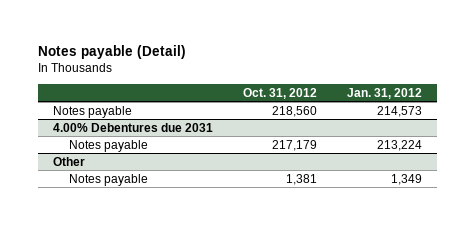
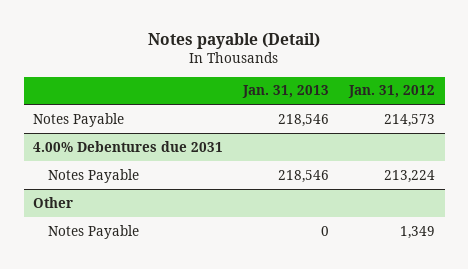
- | Oct. 31, 2012 | Jan. 31, 2012
+ | Jan. 31, 2013 | Jan. 31, 2012
- Notes payable | 218,560 | 214,573
+ Notes Payable | 218,546 | 214,573
@ 4.00% Debentures due 2031
- Notes payable | 217,179 | 213,224
+ Notes Payable | 218,546 | 213,224
@ Other
- Notes payable | 1,381 | 1,349
+ Notes Payable | 0 | 1,349

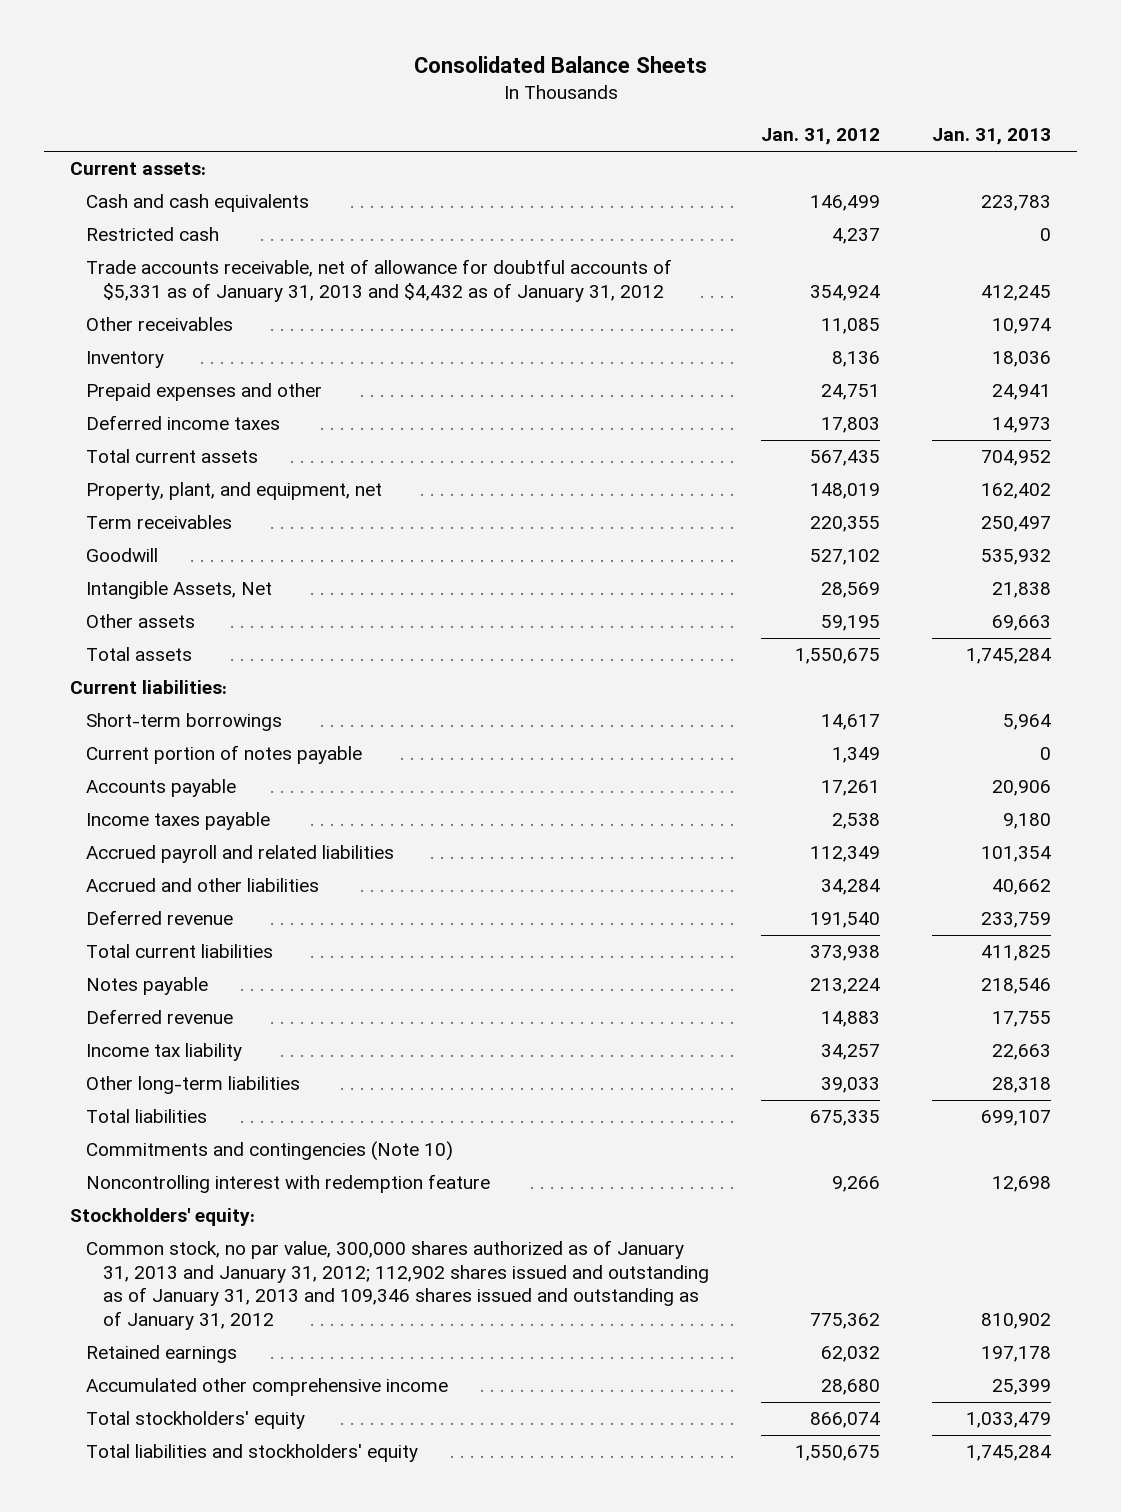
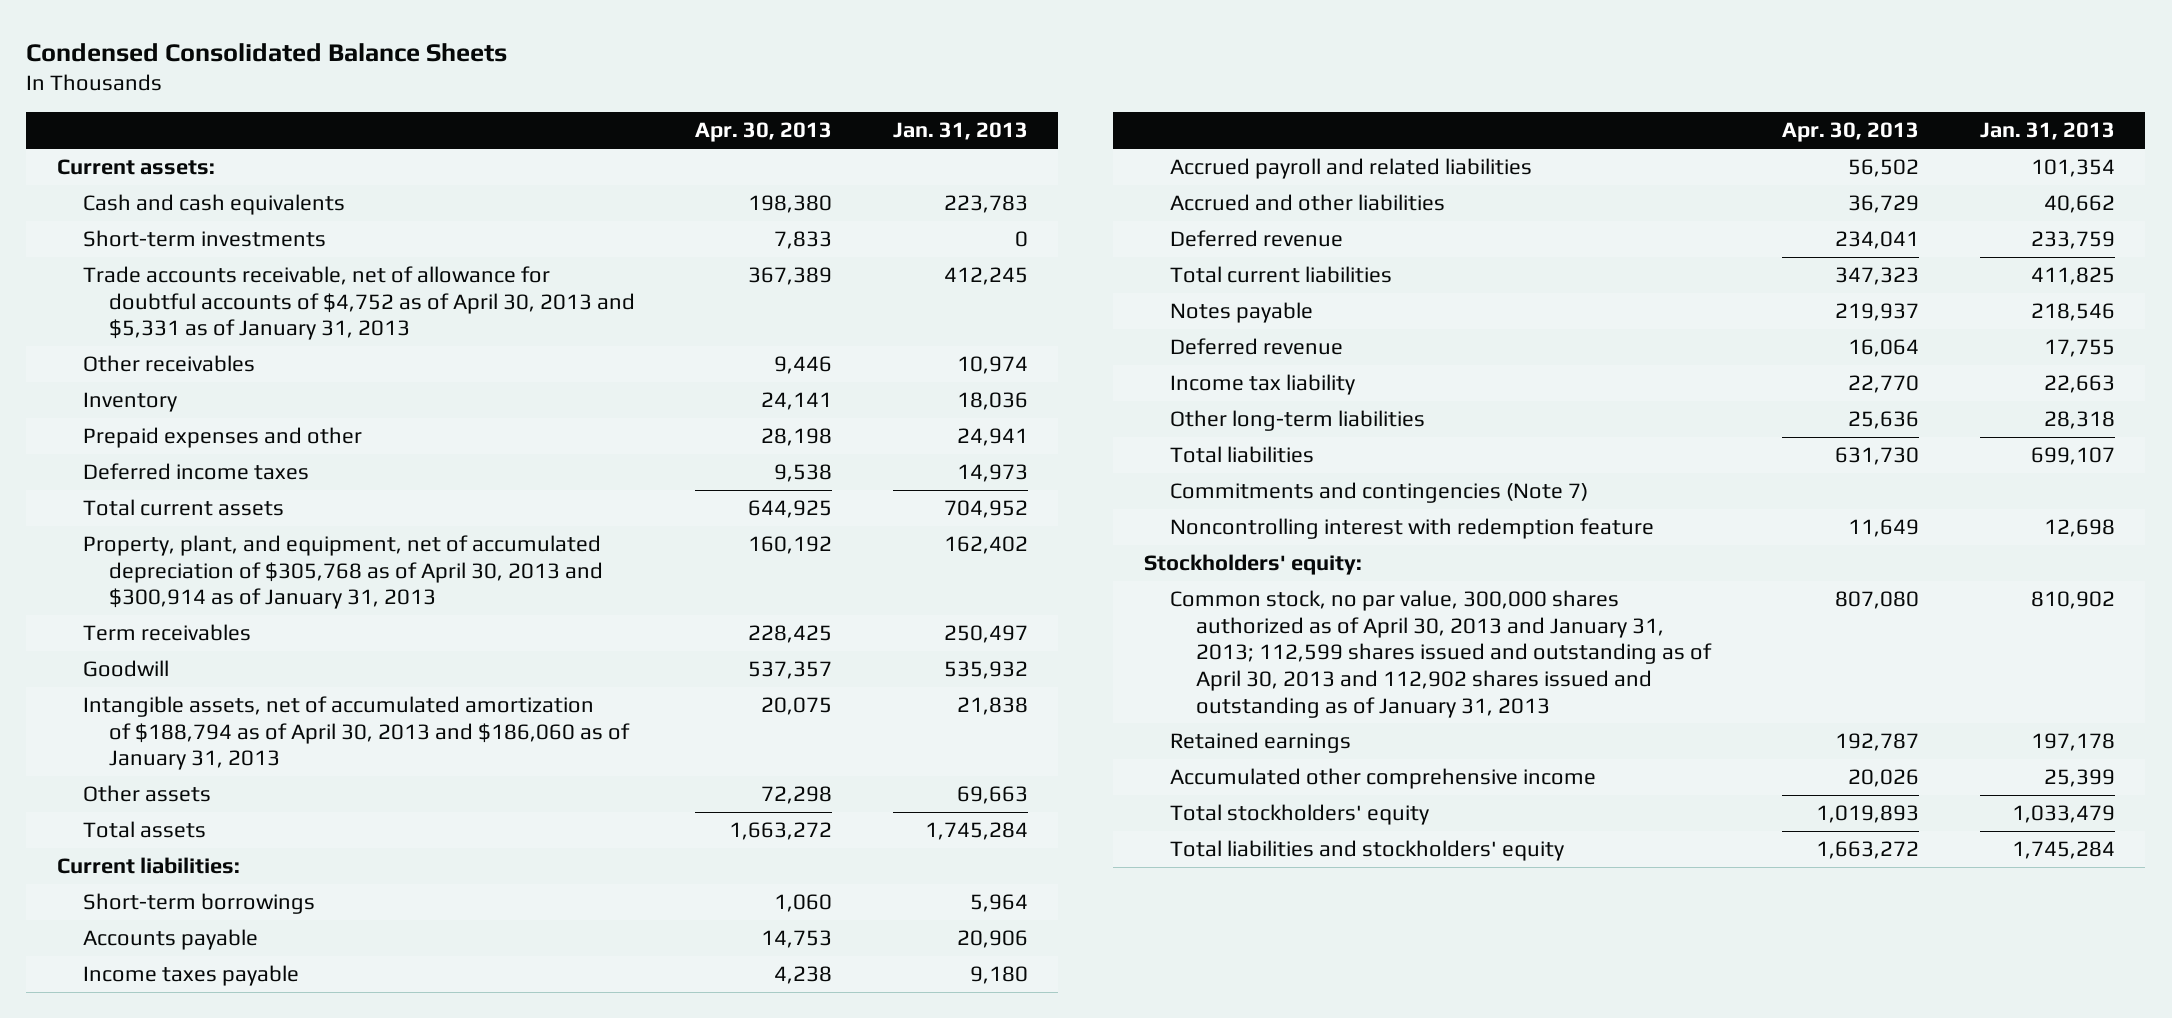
- Consolidated Balance Sheets
+ Condensed Consolidated Balance Sheets
- | Jan. 31, 2012 | Jan. 31, 2013
+ | Apr. 30, 2013 | Jan. 31, 2013
- Restricted cash | 4,237 | 0
- Trade accounts receivable, net of allowance for doubtful accounts of $5,331 as of January 31, 2013 and $4,432 as of January 31, 2012 | 354,924 | 412,245
+ Short-term investments | 7,833 | 0
+ Trade accounts receivable, net of allowance for doubtful accounts of $4,752 as of April 30, 2013 and $5,331 as of January 31, 2013 | 367,389 | 412,245
- Property, plant, and equipment, net | 148,019 | 162,402
+ Property, plant, and equipment, net of accumulated depreciation of $305,768 as of April 30, 2013 and $300,914 as of January 31, 2013 | 160,192 | 162,402
- Intangible Assets, Net | 28,569 | 21,838
+ Intangible assets, net of accumulated amortization of $188,794 as of April 30, 2013 and $186,060 as of January 31, 2013 | 20,075 | 21,838
- Current portion of notes payable | 1,349 | 0
- Commitments and contingencies (Note 10)
+ Commitments and contingencies (Note 7)
- Common stock, no par value, 300,000 shares authorized as of January 31, 2013 and January 31, 2012; 112,902 shares issued and outstanding as of January 31, 2013 and 109,346 shares issued and outstanding as of January 31, 2012 | 775,362 | 810,902
+ Common stock, no par value, 300,000 shares authorized as of April 30, 2013 and January 31, 2013; 112,599 shares issued and outstanding as of April 30, 2013 and 112,902 shares issued and outstanding as of January 31, 2013 | 807,080 | 810,902

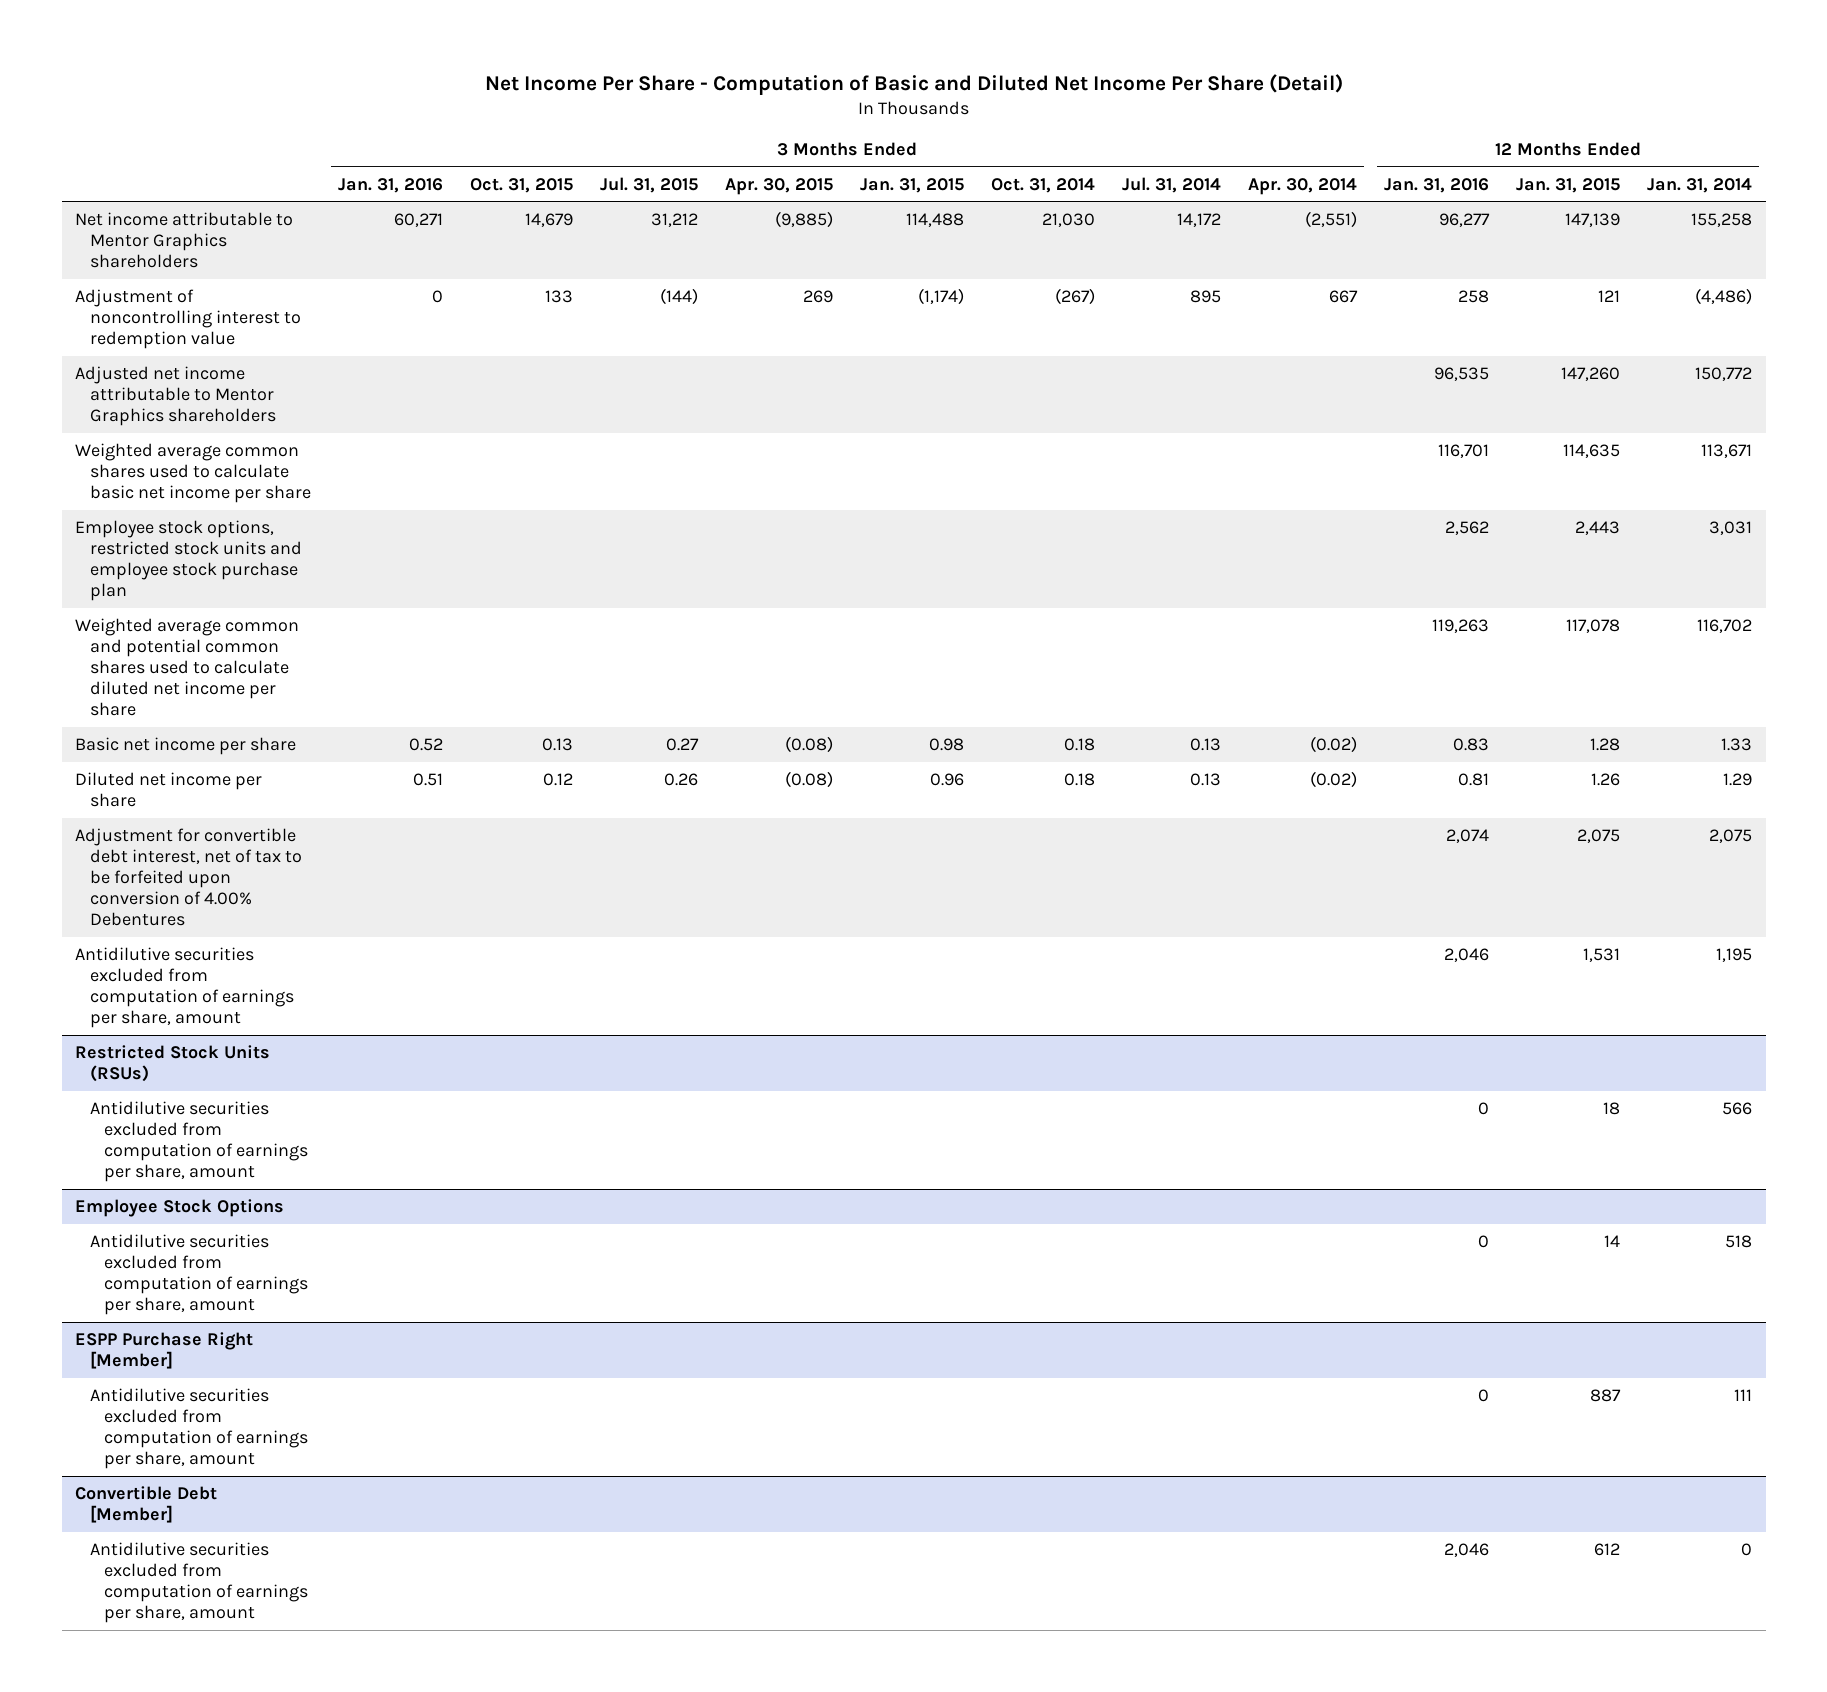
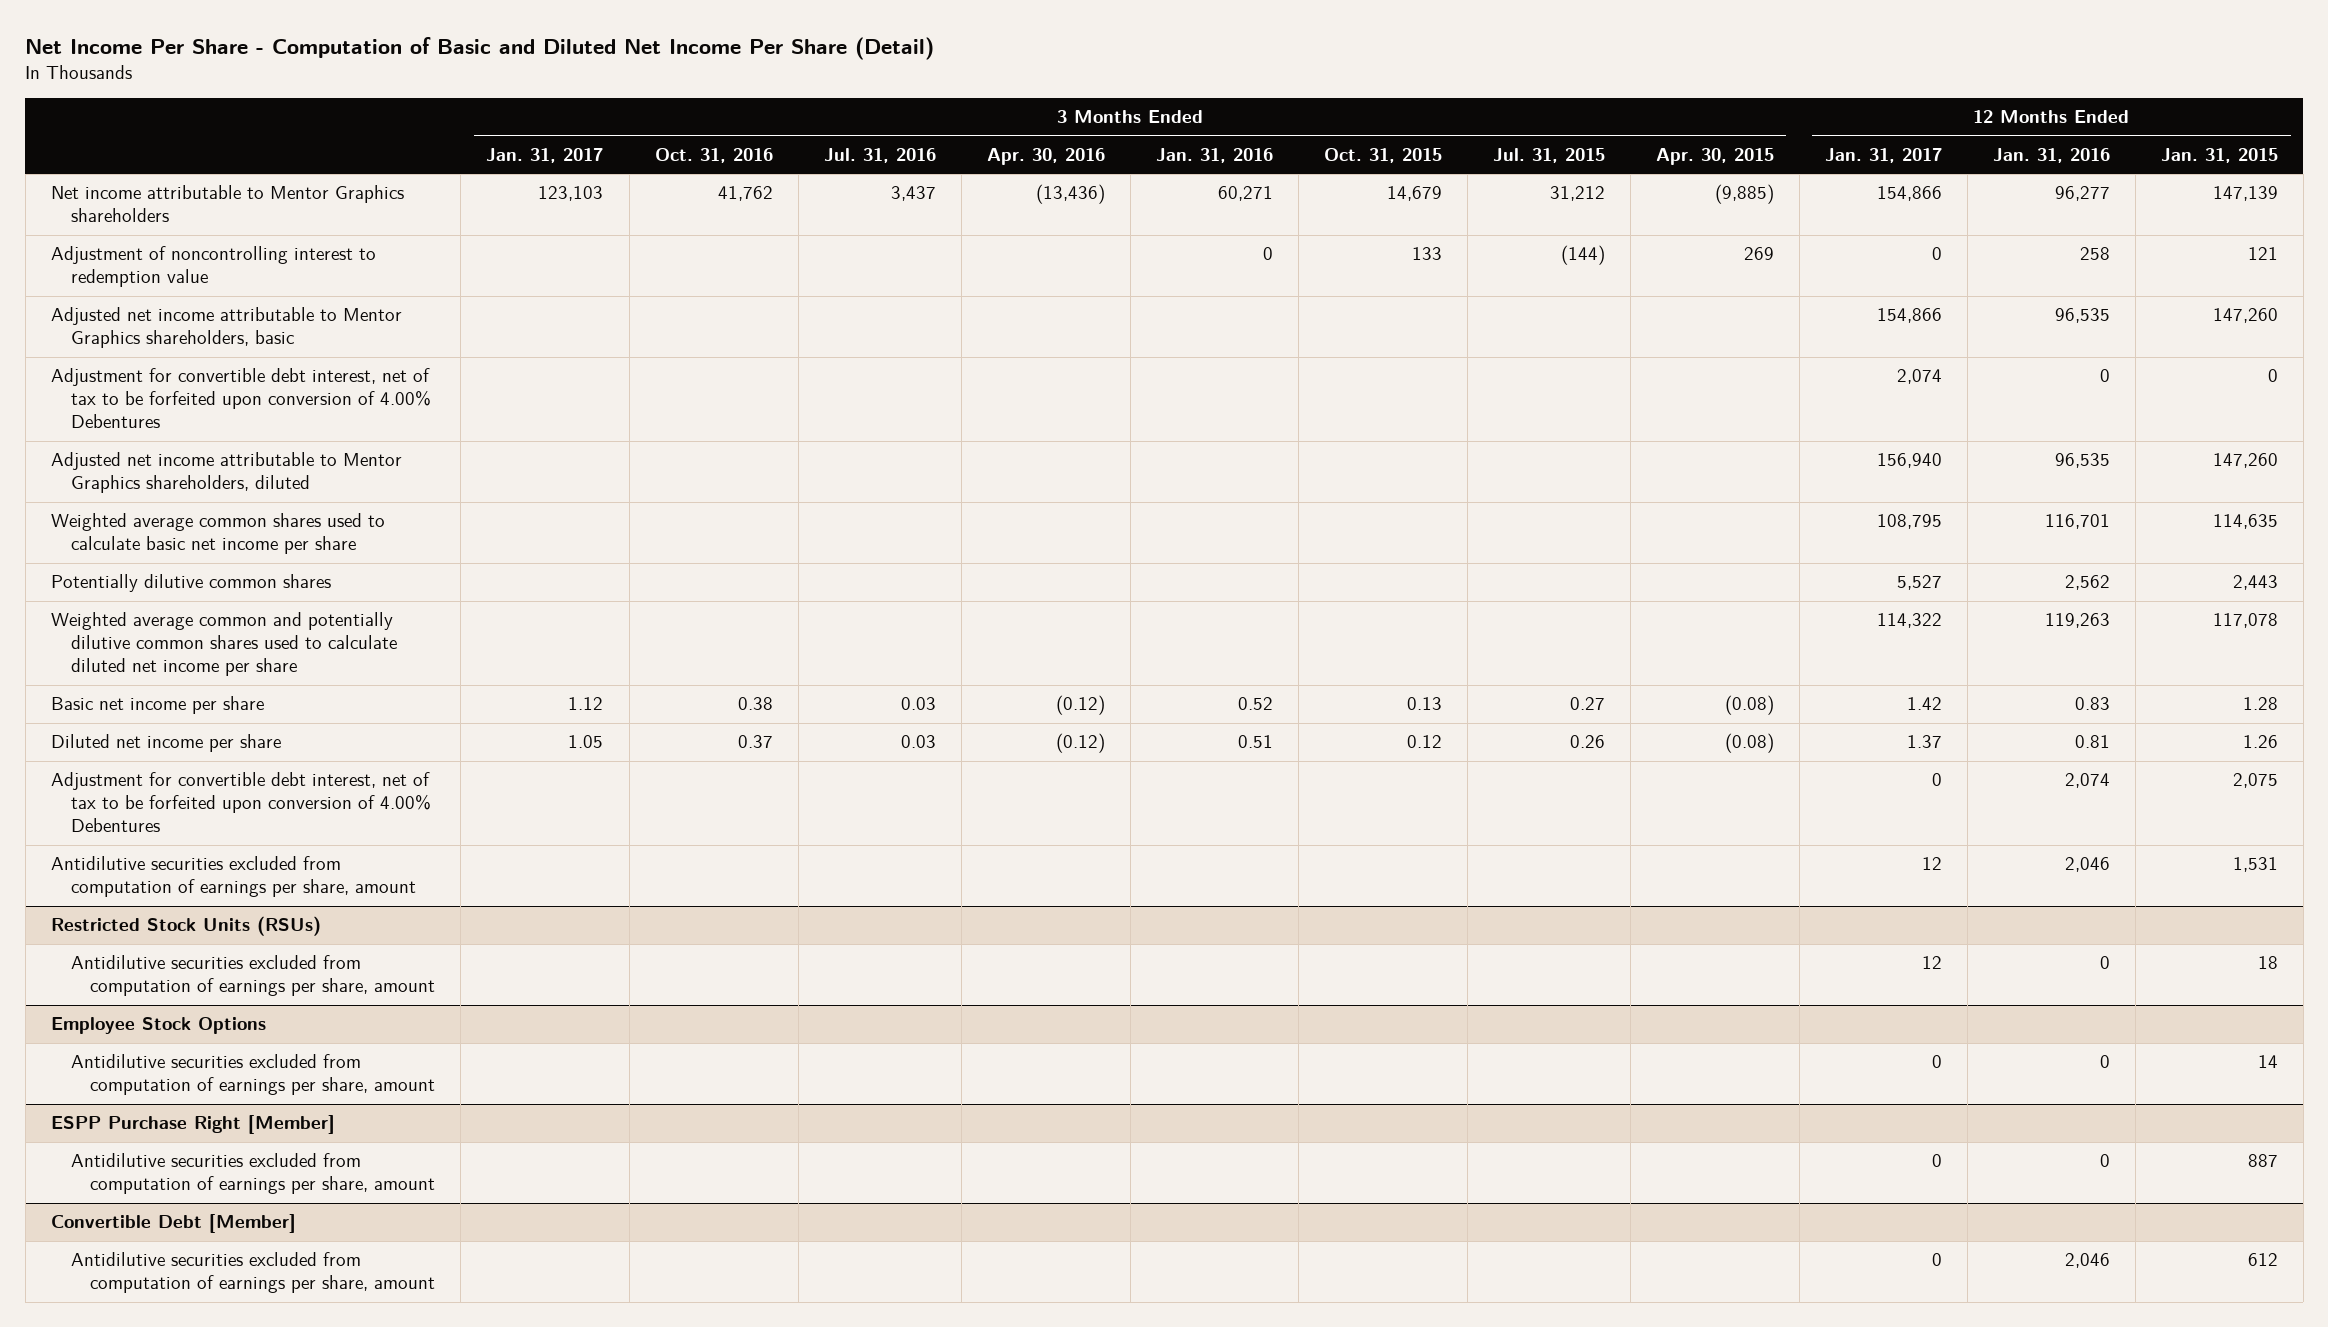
- | 3 Months Ended Jan. 31, 2016 | 3 Months Ended Oct. 31, 2015 | 3 Months Ended Jul. 31, 2015 | 3 Months Ended Apr. 30, 2015 | 3 Months Ended Jan. 31, 2015 | 3 Months Ended Oct. 31, 2014 | 3 Months Ended Jul. 31, 2014 | 3 Months Ended Apr. 30, 2014 | 12 Months Ended Jan. 31, 2016 | 12 Months Ended Jan. 31, 2015 | 12 Months Ended Jan. 31, 2014
+ | 3 Months Ended Jan. 31, 2017 | 3 Months Ended Oct. 31, 2016 | 3 Months Ended Jul. 31, 2016 | 3 Months Ended Apr. 30, 2016 | 3 Months Ended Jan. 31, 2016 | 3 Months Ended Oct. 31, 2015 | 3 Months Ended Jul. 31, 2015 | 3 Months Ended Apr. 30, 2015 | 12 Months Ended Jan. 31, 2017 | 12 Months Ended Jan. 31, 2016 | 12 Months Ended Jan. 31, 2015
- Adjusted net income attributable to Mentor Graphics shareholders | | | | | | | | | 96,535 | 147,260 | 150,772
+ Adjusted net income attributable to Mentor Graphics shareholders, basic | | | | | | | | | 154,866 | 96,535 | 147,260
+ Adjustment for convertible debt interest, net of tax to be forfeited upon conversion of 4.00% Debentures | | | | | | | | | 2,074 | 0 | 0
+ Adjusted net income attributable to Mentor Graphics shareholders, diluted | | | | | | | | | 156,940 | 96,535 | 147,260
- Employee stock options, restricted stock units and employee stock purchase plan | | | | | | | | | 2,562 | 2,443 | 3,031
- Weighted average common and potential common shares used to calculate diluted net income per share | | | | | | | | | 119,263 | 117,078 | 116,702
+ Potentially dilutive common shares | | | | | | | | | 5,527 | 2,562 | 2,443
+ Weighted average common and potentially dilutive common shares used to calculate diluted net income per share | | | | | | | | | 114,322 | 119,263 | 117,078

